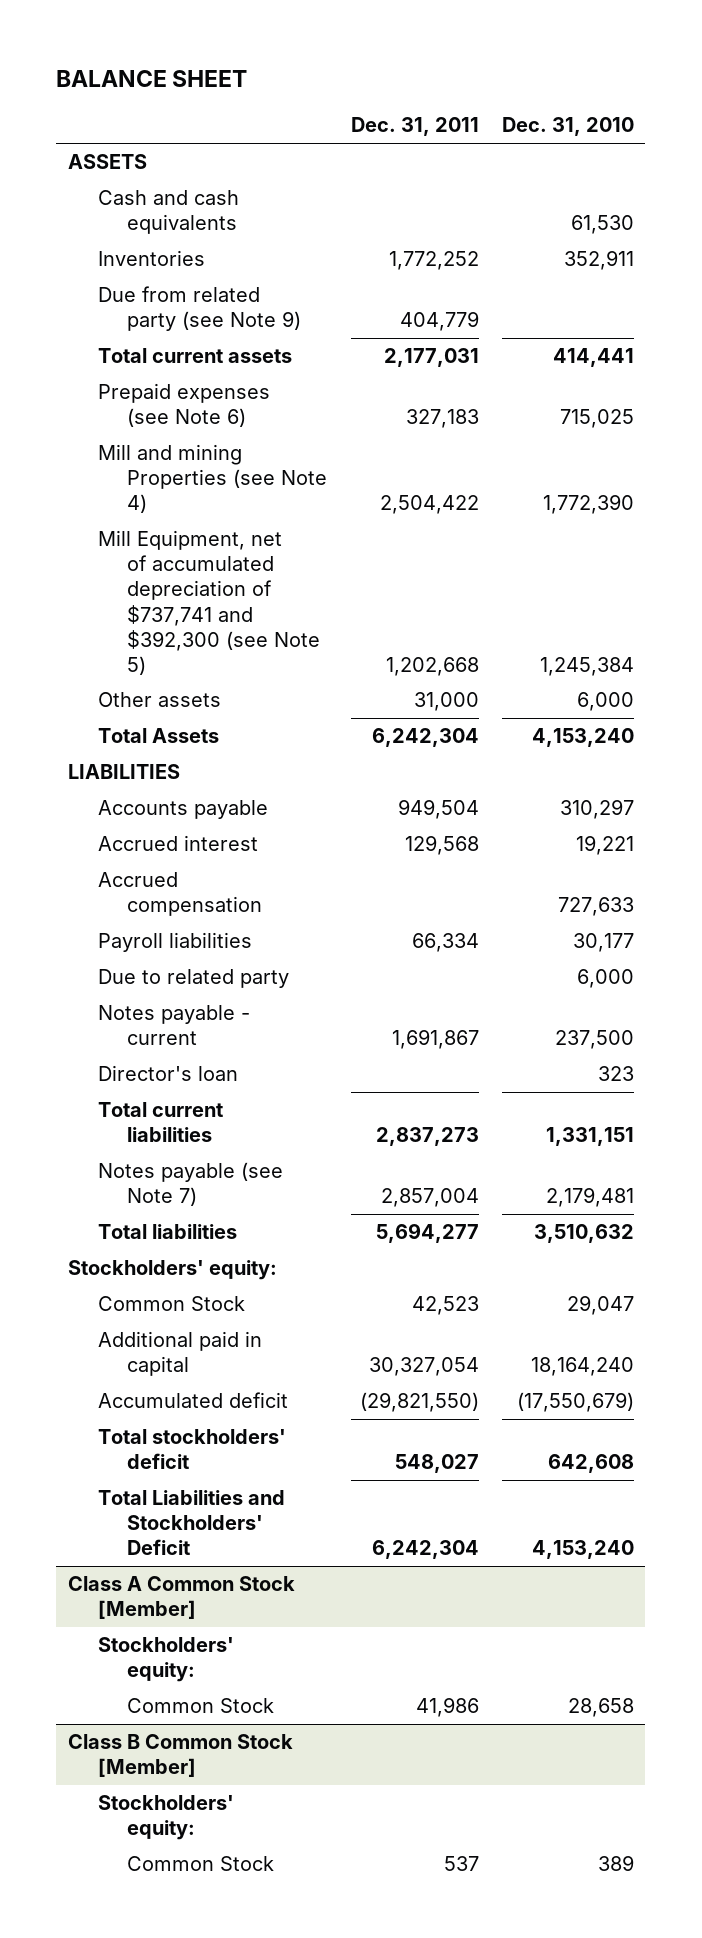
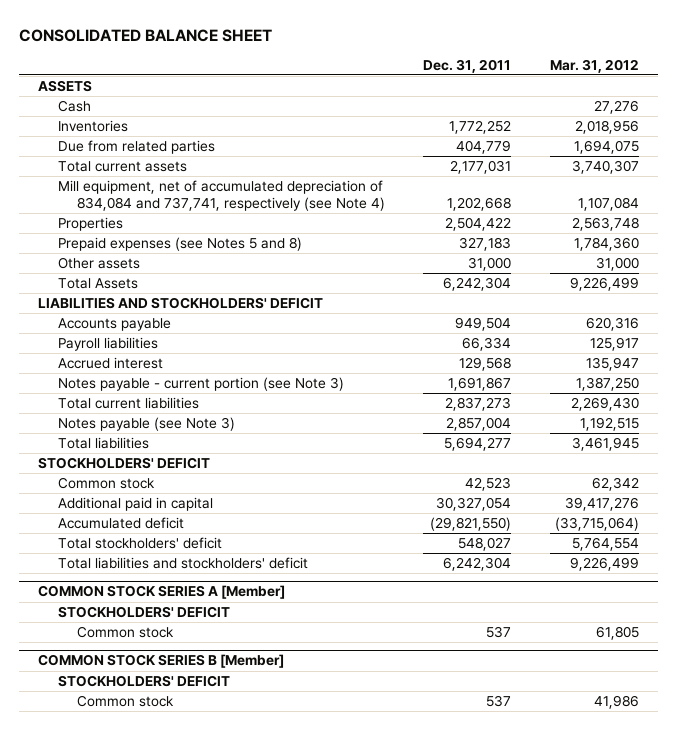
- BALANCE SHEET
+ CONSOLIDATED BALANCE SHEET
- | Dec. 31, 2011 | Dec. 31, 2010
+ | Dec. 31, 2011 | Mar. 31, 2012
- Cash and cash equivalents | | 61,530
+ Cash | | 27,276
- Due from related party (see Note 9) | 404,779 |
+ Due from related parties | 404,779 | 1,694,075
- Prepaid expenses (see Note 6) | 327,183 | 715,025
- Mill and mining Properties (see Note 4) | 2,504,422 | 1,772,390
- Mill Equipment, net of accumulated depreciation of $737,741 and $392,300 (see Note 5) | 1,202,668 | 1,245,384
+ Mill equipment, net of accumulated depreciation of 834,084 and 737,741, respectively (see Note 4) | 1,202,668 | 1,107,084
+ Properties | 2,504,422 | 2,563,748
+ Prepaid expenses (see Notes 5 and 8) | 327,183 | 1,784,360
- LIABILITIES
+ LIABILITIES AND STOCKHOLDERS' DEFICIT
- Accrued compensation | | 727,633
- Due to related party | | 6,000
- Notes payable - current | 1,691,867 | 237,500
- Director's loan | | 323
moved down: Accrued interest | 129,568 | 135,947
+ Notes payable - current portion (see Note 3) | 1,691,867 | 1,387,250
- Notes payable (see Note 7) | 2,857,004 | 2,179,481
+ Notes payable (see Note 3) | 2,857,004 | 1,192,515
- Stockholders' equity:
- Common Stock | 42,523 | 29,047
+ STOCKHOLDERS' DEFICIT
+ Common stock | 42,523 | 62,342
- Total Liabilities and Stockholders' Deficit | 6,242,304 | 4,153,240
- Class A Common Stock [Member]
- Stockholders' equity:
- Common Stock | 41,986 | 28,658
- Class B Common Stock [Member]
- Stockholders' equity:
- Common Stock | 537 | 389
+ Total liabilities and stockholders' deficit | 6,242,304 | 9,226,499
+ COMMON STOCK SERIES A [Member]
+ STOCKHOLDERS' DEFICIT
+ Common stock | 537 | 61,805
+ COMMON STOCK SERIES B [Member]
+ STOCKHOLDERS' DEFICIT
+ Common stock | 537 | 41,986

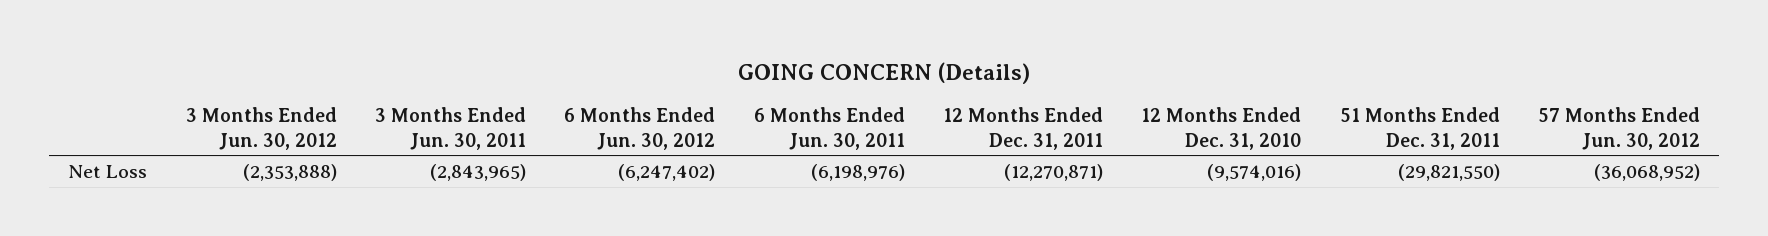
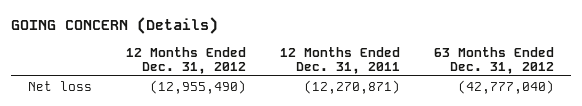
- | 3 Months Ended Jun. 30, 2012 | 3 Months Ended Jun. 30, 2011 | 6 Months Ended Jun. 30, 2012 | 6 Months Ended Jun. 30, 2011 | 12 Months Ended Dec. 31, 2011 | 12 Months Ended Dec. 31, 2010 | 51 Months Ended Dec. 31, 2011 | 57 Months Ended Jun. 30, 2012
+ | 12 Months Ended Dec. 31, 2012 | 12 Months Ended Dec. 31, 2011 | 63 Months Ended Dec. 31, 2012
- Net Loss | (2,353,888) | (2,843,965) | (6,247,402) | (6,198,976) | (12,270,871) | (9,574,016) | (29,821,550) | (36,068,952)
+ Net loss | (12,955,490) | (12,270,871) | (42,777,040)

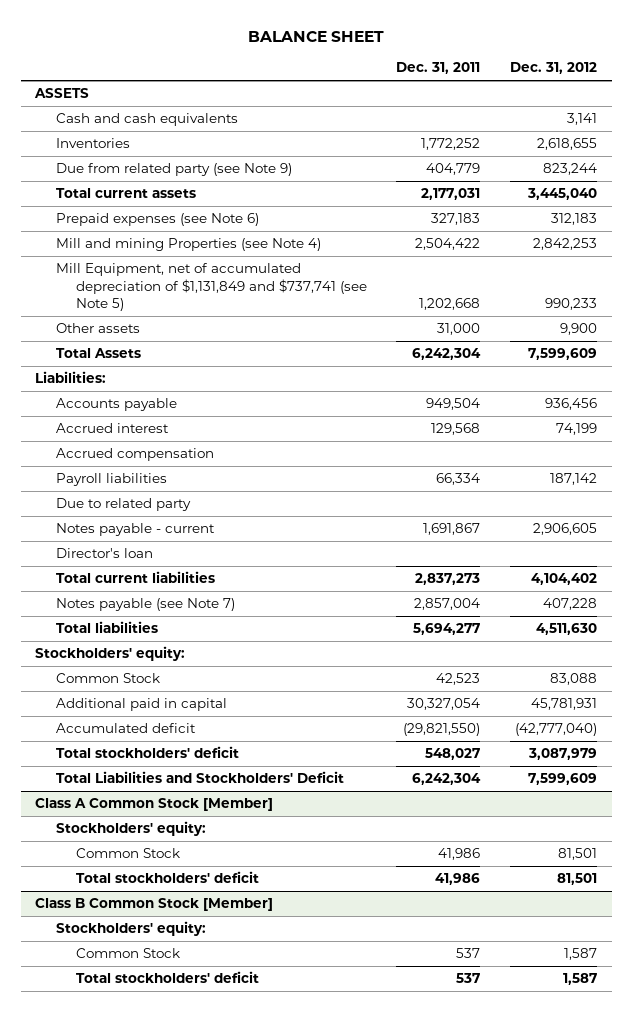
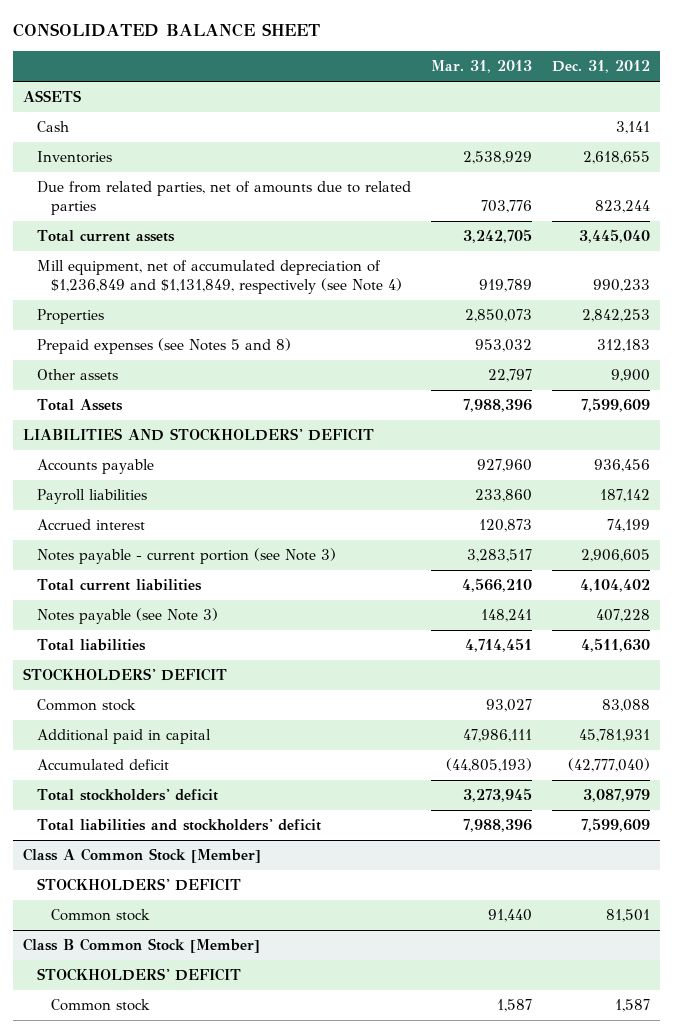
- BALANCE SHEET
+ CONSOLIDATED BALANCE SHEET
- | Dec. 31, 2011 | Dec. 31, 2012
+ | Mar. 31, 2013 | Dec. 31, 2012
- Cash and cash equivalents | | 3,141
+ Cash | | 3,141
- Due from related party (see Note 9) | 404,779 | 823,244
+ Due from related parties, net of amounts due to related parties | 703,776 | 823,244
- Prepaid expenses (see Note 6) | 327,183 | 312,183
- Mill and mining Properties (see Note 4) | 2,504,422 | 2,842,253
- Mill Equipment, net of accumulated depreciation of $1,131,849 and $737,741 (see Note 5) | 1,202,668 | 990,233
+ Mill equipment, net of accumulated depreciation of $1,236,849 and $1,131,849, respectively (see Note 4) | 919,789 | 990,233
+ Properties | 2,850,073 | 2,842,253
+ Prepaid expenses (see Notes 5 and 8) | 953,032 | 312,183
- Liabilities:
+ LIABILITIES AND STOCKHOLDERS' DEFICIT
- Accrued compensation
- Due to related party
- Notes payable - current | 1,691,867 | 2,906,605
- Director's loan
moved down: Accrued interest | 120,873 | 74,199
+ Notes payable - current portion (see Note 3) | 3,283,517 | 2,906,605
- Notes payable (see Note 7) | 2,857,004 | 407,228
+ Notes payable (see Note 3) | 148,241 | 407,228
- Stockholders' equity:
- Common Stock | 42,523 | 83,088
+ STOCKHOLDERS' DEFICIT
+ Common stock | 93,027 | 83,088
- Total Liabilities and Stockholders' Deficit | 6,242,304 | 7,599,609
+ Total liabilities and stockholders' deficit | 7,988,396 | 7,599,609
@ Class A Common Stock [Member]
- Stockholders' equity:
- Common Stock | 41,986 | 81,501
- Total stockholders' deficit | 41,986 | 81,501
+ STOCKHOLDERS' DEFICIT
+ Common stock | 91,440 | 81,501
@ Class B Common Stock [Member]
- Stockholders' equity:
- Common Stock | 537 | 1,587
- Total stockholders' deficit | 537 | 1,587
+ STOCKHOLDERS' DEFICIT
+ Common stock | 1,587 | 1,587

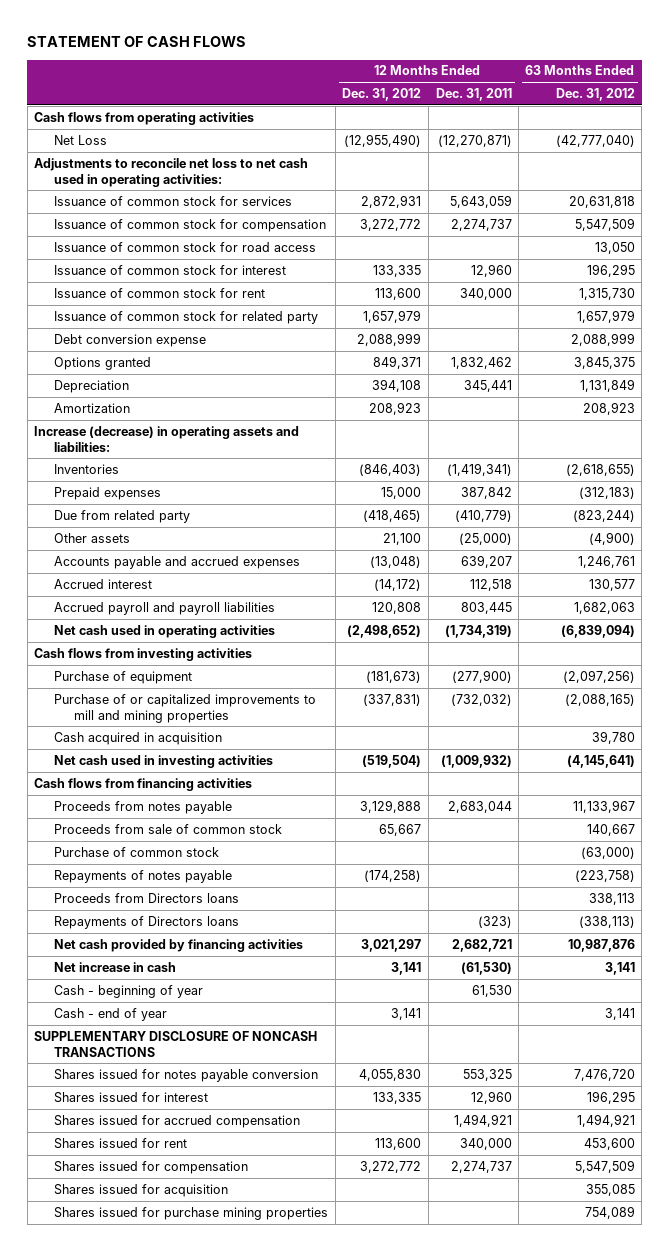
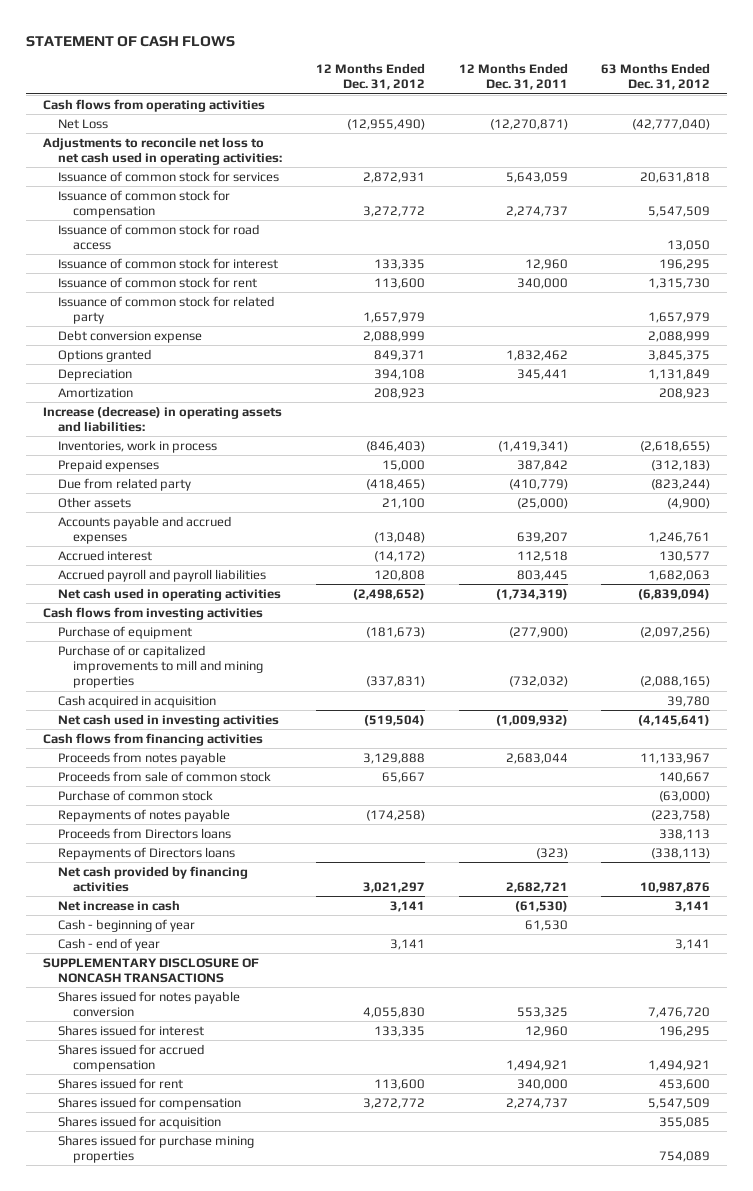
- Inventories | (846,403) | (1,419,341) | (2,618,655)
+ Inventories, work in process | (846,403) | (1,419,341) | (2,618,655)

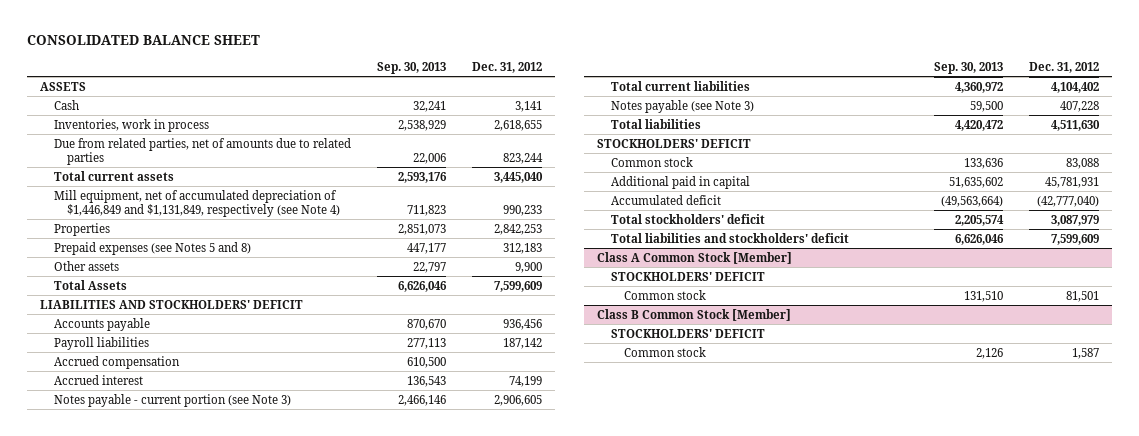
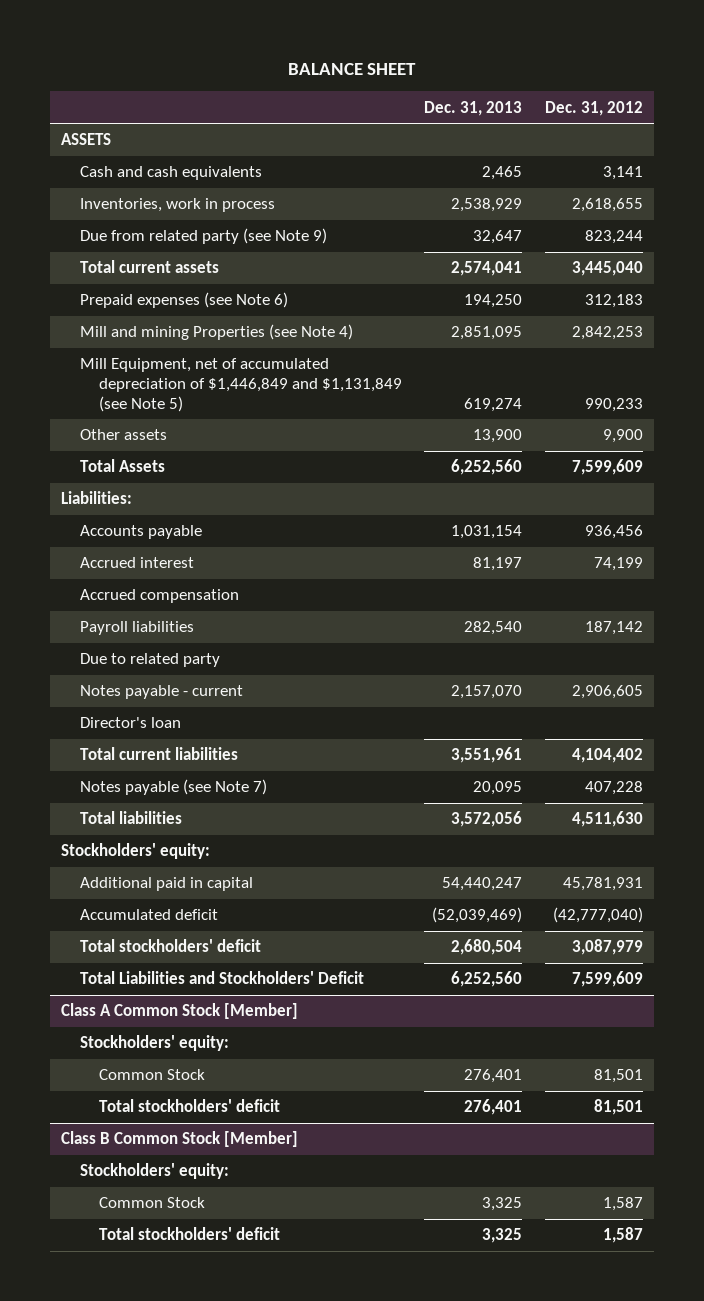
- CONSOLIDATED BALANCE SHEET
+ BALANCE SHEET
- | Sep. 30, 2013 | Dec. 31, 2012
+ | Dec. 31, 2013 | Dec. 31, 2012
- Cash | 32,241 | 3,141
+ Cash and cash equivalents | 2,465 | 3,141
- Due from related parties, net of amounts due to related parties | 22,006 | 823,244
+ Due from related party (see Note 9) | 32,647 | 823,244
- Mill equipment, net of accumulated depreciation of $1,446,849 and $1,131,849, respectively (see Note 4) | 711,823 | 990,233
- Properties | 2,851,073 | 2,842,253
- Prepaid expenses (see Notes 5 and 8) | 447,177 | 312,183
+ Prepaid expenses (see Note 6) | 194,250 | 312,183
+ Mill and mining Properties (see Note 4) | 2,851,095 | 2,842,253
+ Mill Equipment, net of accumulated depreciation of $1,446,849 and $1,131,849 (see Note 5) | 619,274 | 990,233
- LIABILITIES AND STOCKHOLDERS' DEFICIT
+ Liabilities:
- Notes payable - current portion (see Note 3) | 2,466,146 | 2,906,605
moved down: Accrued compensation
moved down: Payroll liabilities | 282,540 | 187,142
+ Due to related party
+ Notes payable - current | 2,157,070 | 2,906,605
+ Director's loan
- Notes payable (see Note 3) | 59,500 | 407,228
+ Notes payable (see Note 7) | 20,095 | 407,228
- STOCKHOLDERS' DEFICIT
- Common stock | 133,636 | 83,088
+ Stockholders' equity:
- Total liabilities and stockholders' deficit | 6,626,046 | 7,599,609
+ Total Liabilities and Stockholders' Deficit | 6,252,560 | 7,599,609
@ Class A Common Stock [Member]
- STOCKHOLDERS' DEFICIT
- Common stock | 131,510 | 81,501
+ Stockholders' equity:
+ Common Stock | 276,401 | 81,501
+ Total stockholders' deficit | 276,401 | 81,501
@ Class B Common Stock [Member]
- STOCKHOLDERS' DEFICIT
- Common stock | 2,126 | 1,587
+ Stockholders' equity:
+ Common Stock | 3,325 | 1,587
+ Total stockholders' deficit | 3,325 | 1,587

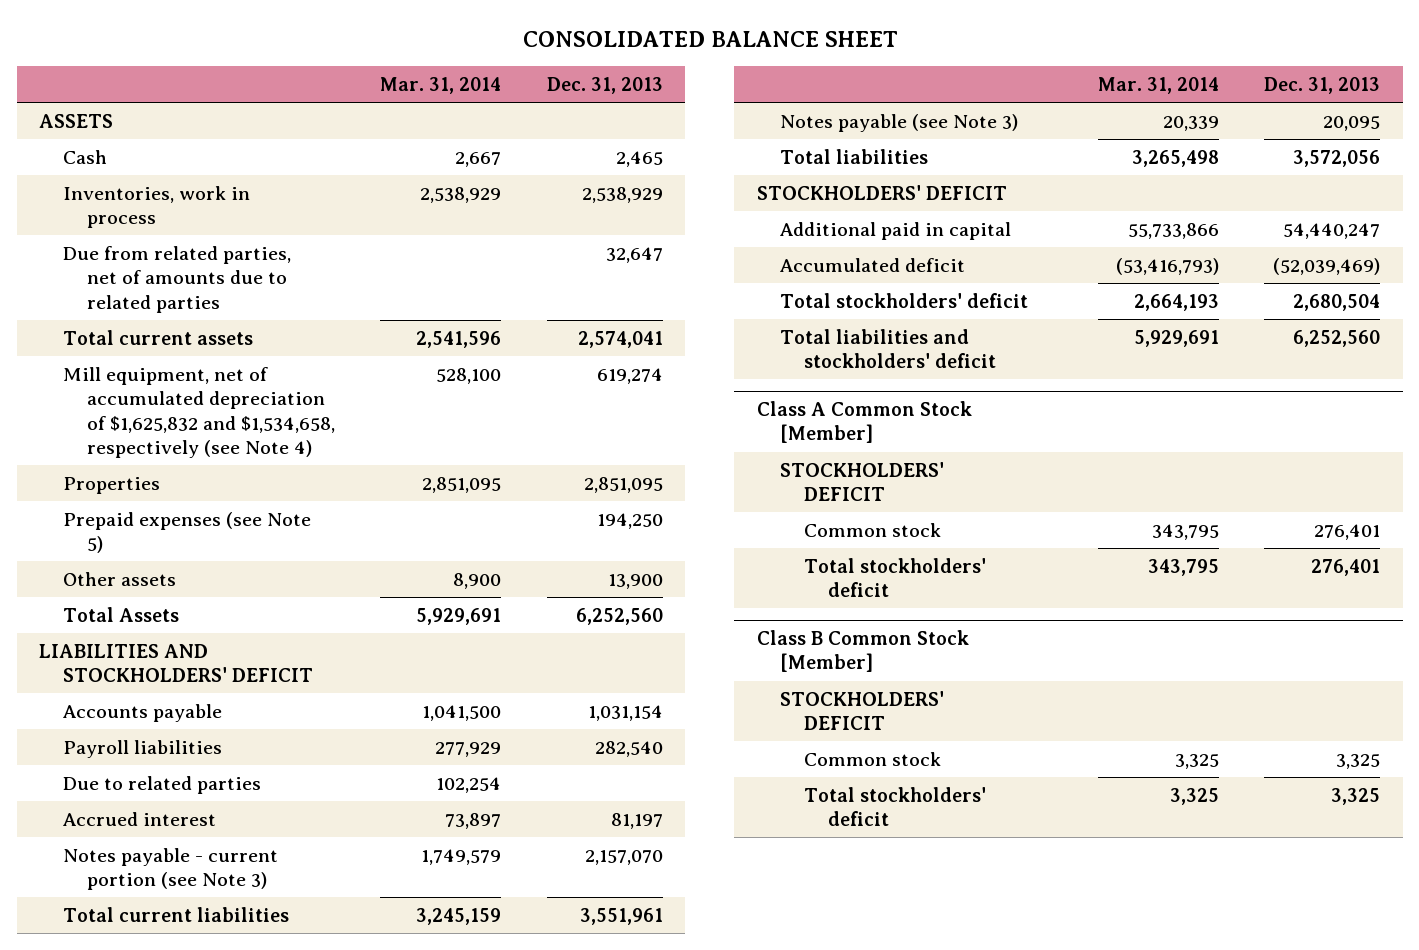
- BALANCE SHEET
+ CONSOLIDATED BALANCE SHEET
- | Dec. 31, 2013 | Dec. 31, 2012
+ | Mar. 31, 2014 | Dec. 31, 2013
- Cash and cash equivalents | 2,465 | 3,141
+ Cash | 2,667 | 2,465
- Due from related party (see Note 9) | 32,647 | 823,244
+ Due from related parties, net of amounts due to related parties | | 32,647
- Prepaid expenses (see Note 6) | 194,250 | 312,183
- Mill and mining Properties (see Note 4) | 2,851,095 | 2,842,253
- Mill Equipment, net of accumulated depreciation of $1,446,849 and $1,131,849 (see Note 5) | 619,274 | 990,233
+ Mill equipment, net of accumulated depreciation of $1,625,832 and $1,534,658, respectively (see Note 4) | 528,100 | 619,274
+ Properties | 2,851,095 | 2,851,095
+ Prepaid expenses (see Note 5) | | 194,250
- Liabilities:
+ LIABILITIES AND STOCKHOLDERS' DEFICIT
- Accrued compensation
- Due to related party
- Notes payable - current | 2,157,070 | 2,906,605
- Director's loan
+ Due to related parties | 102,254 |
moved down: Accrued interest | 73,897 | 81,197
+ Notes payable - current portion (see Note 3) | 1,749,579 | 2,157,070
- Notes payable (see Note 7) | 20,095 | 407,228
+ Notes payable (see Note 3) | 20,339 | 20,095
- Stockholders' equity:
+ STOCKHOLDERS' DEFICIT
- Total Liabilities and Stockholders' Deficit | 6,252,560 | 7,599,609
+ Total liabilities and stockholders' deficit | 5,929,691 | 6,252,560
@ Class A Common Stock [Member]
- Stockholders' equity:
- Common Stock | 276,401 | 81,501
+ STOCKHOLDERS' DEFICIT
+ Common stock | 343,795 | 276,401
@ Class B Common Stock [Member]
- Stockholders' equity:
- Common Stock | 3,325 | 1,587
+ STOCKHOLDERS' DEFICIT
+ Common stock | 3,325 | 3,325

